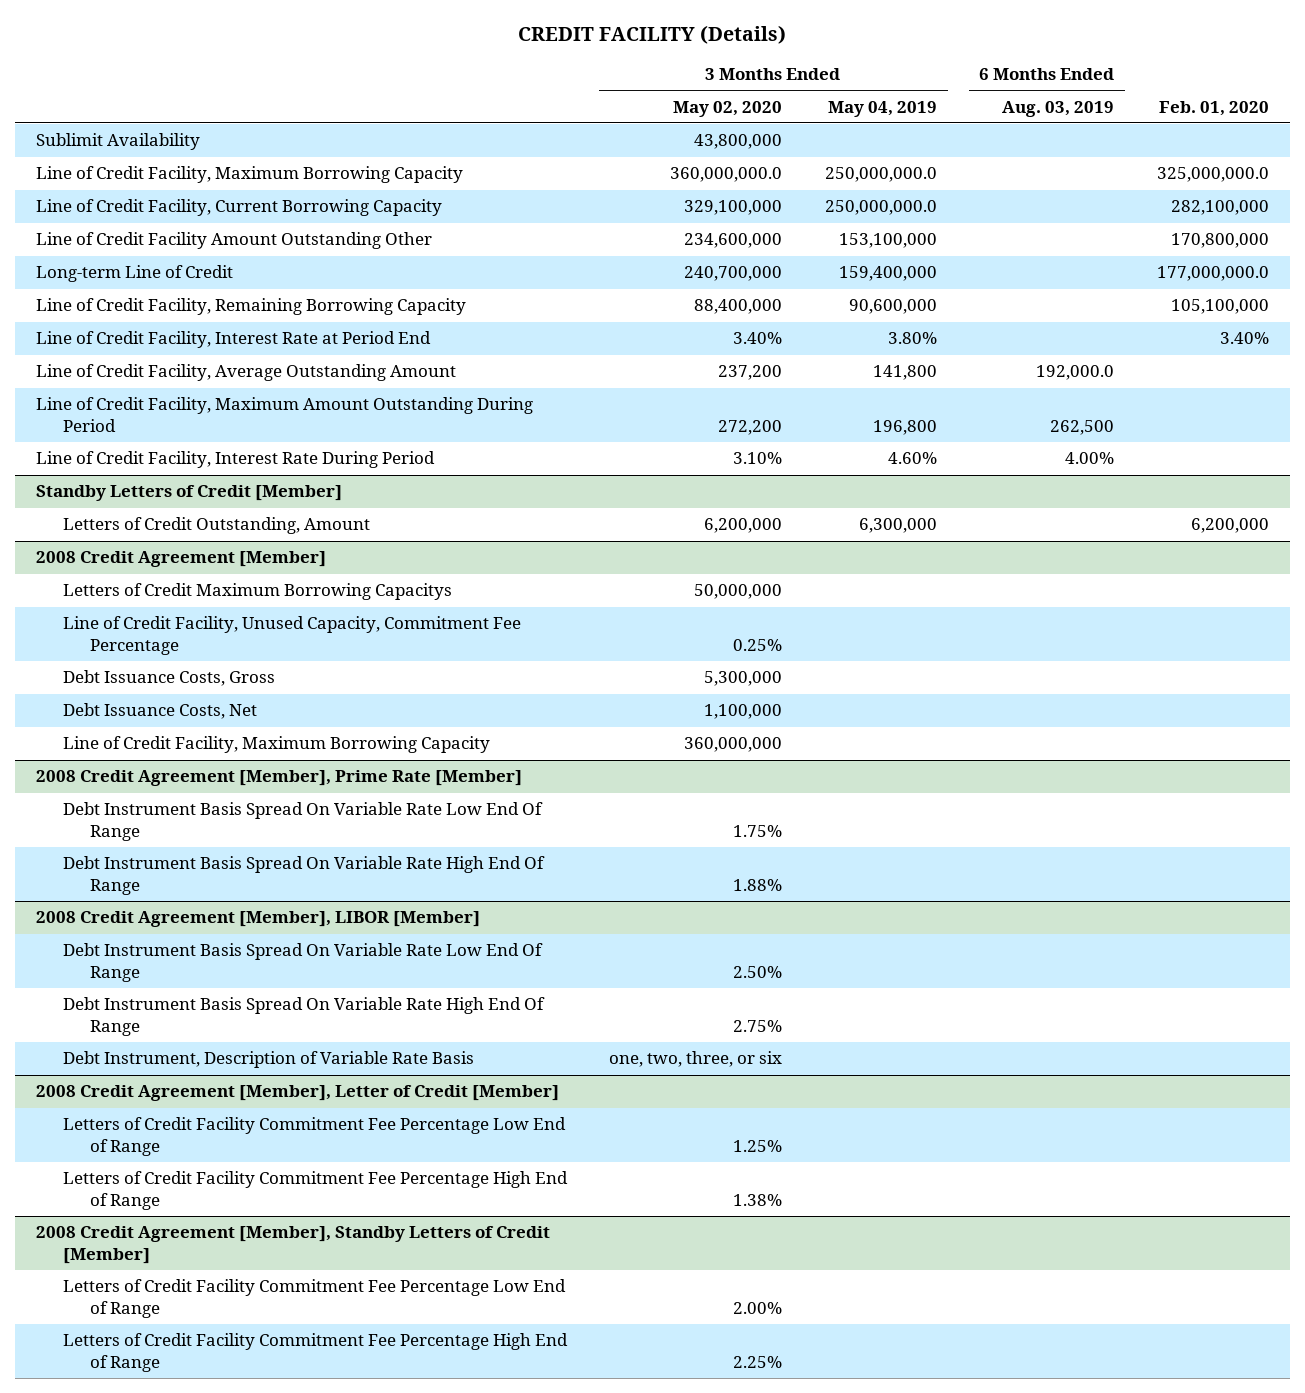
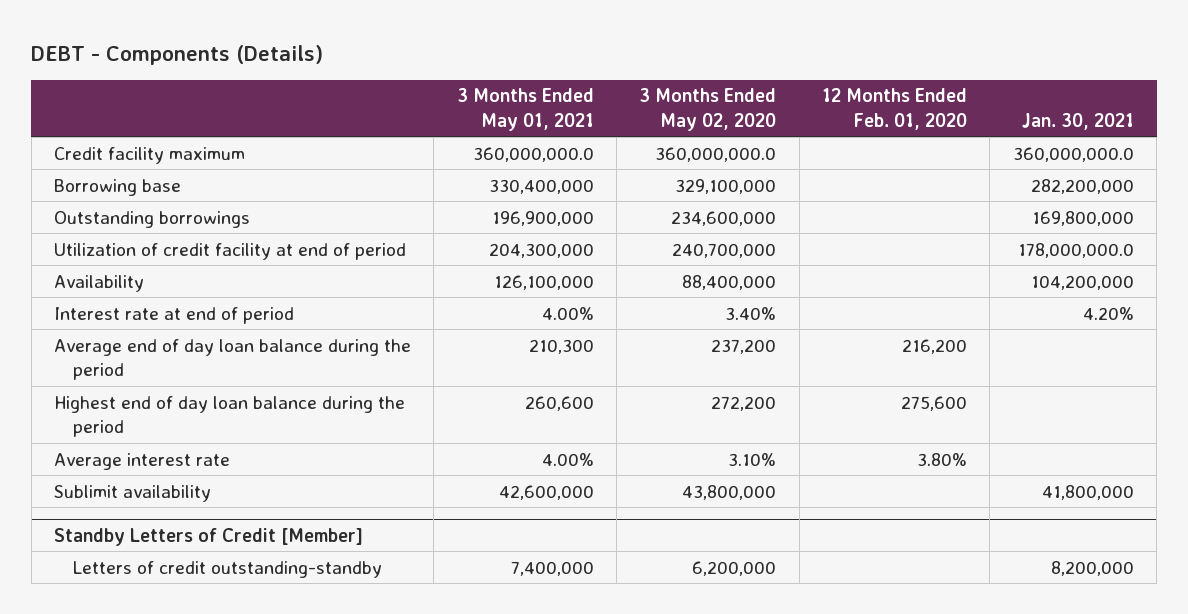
- CREDIT FACILITY (Details)
+ DEBT - Components (Details)
- | 3 Months Ended May 02, 2020 | 3 Months Ended May 04, 2019 | 6 Months Ended Aug. 03, 2019 | Feb. 01, 2020
+ | 3 Months Ended May 01, 2021 | 3 Months Ended May 02, 2020 | 12 Months Ended Feb. 01, 2020 | Jan. 30, 2021
- Sublimit Availability | 43,800,000 | | |
- Line of Credit Facility, Maximum Borrowing Capacity | 360,000,000.0 | 250,000,000.0 | | 325,000,000.0
- Line of Credit Facility, Current Borrowing Capacity | 329,100,000 | 250,000,000.0 | | 282,100,000
- Line of Credit Facility Amount Outstanding Other | 234,600,000 | 153,100,000 | | 170,800,000
- Long-term Line of Credit | 240,700,000 | 159,400,000 | | 177,000,000.0
- Line of Credit Facility, Remaining Borrowing Capacity | 88,400,000 | 90,600,000 | | 105,100,000
- Line of Credit Facility, Interest Rate at Period End | 3.40% | 3.80% | | 3.40%
- Line of Credit Facility, Average Outstanding Amount | 237,200 | 141,800 | 192,000.0 |
- Line of Credit Facility, Maximum Amount Outstanding During Period | 272,200 | 196,800 | 262,500 |
- Line of Credit Facility, Interest Rate During Period | 3.10% | 4.60% | 4.00% |
+ Credit facility maximum | 360,000,000.0 | 360,000,000.0 | | 360,000,000.0
+ Borrowing base | 330,400,000 | 329,100,000 | | 282,200,000
+ Outstanding borrowings | 196,900,000 | 234,600,000 | | 169,800,000
+ Utilization of credit facility at end of period | 204,300,000 | 240,700,000 | | 178,000,000.0
+ Availability | 126,100,000 | 88,400,000 | | 104,200,000
+ Interest rate at end of period | 4.00% | 3.40% | | 4.20%
+ Average end of day loan balance during the period | 210,300 | 237,200 | 216,200 |
+ Highest end of day loan balance during the period | 260,600 | 272,200 | 275,600 |
+ Average interest rate | 4.00% | 3.10% | 3.80% |
+ Sublimit availability | 42,600,000 | 43,800,000 | | 41,800,000
@ Standby Letters of Credit [Member]
- Letters of Credit Outstanding, Amount | 6,200,000 | 6,300,000 | | 6,200,000
- 2008 Credit Agreement [Member]
- Letters of Credit Maximum Borrowing Capacitys | 50,000,000 | | |
- Line of Credit Facility, Unused Capacity, Commitment Fee Percentage | 0.25% | | |
- Debt Issuance Costs, Gross | 5,300,000 | | |
- Debt Issuance Costs, Net | 1,100,000 | | |
- Line of Credit Facility, Maximum Borrowing Capacity | 360,000,000 | | |
- 2008 Credit Agreement [Member], Prime Rate [Member]
- Debt Instrument Basis Spread On Variable Rate Low End Of Range | 1.75% | | |
- Debt Instrument Basis Spread On Variable Rate High End Of Range | 1.88% | | |
- 2008 Credit Agreement [Member], LIBOR [Member]
- Debt Instrument Basis Spread On Variable Rate Low End Of Range | 2.50% | | |
- Debt Instrument Basis Spread On Variable Rate High End Of Range | 2.75% | | |
- Debt Instrument, Description of Variable Rate Basis | one, two, three, or six | | |
- 2008 Credit Agreement [Member], Letter of Credit [Member]
- Letters of Credit Facility Commitment Fee Percentage Low End of Range | 1.25% | | |
- Letters of Credit Facility Commitment Fee Percentage High End of Range | 1.38% | | |
- 2008 Credit Agreement [Member], Standby Letters of Credit [Member]
- Letters of Credit Facility Commitment Fee Percentage Low End of Range | 2.00% | | |
- Letters of Credit Facility Commitment Fee Percentage High End of Range | 2.25% | | |
@ Standby Letters of Credit [Member]
+ Letters of credit outstanding-standby | 7,400,000 | 6,200,000 | | 8,200,000

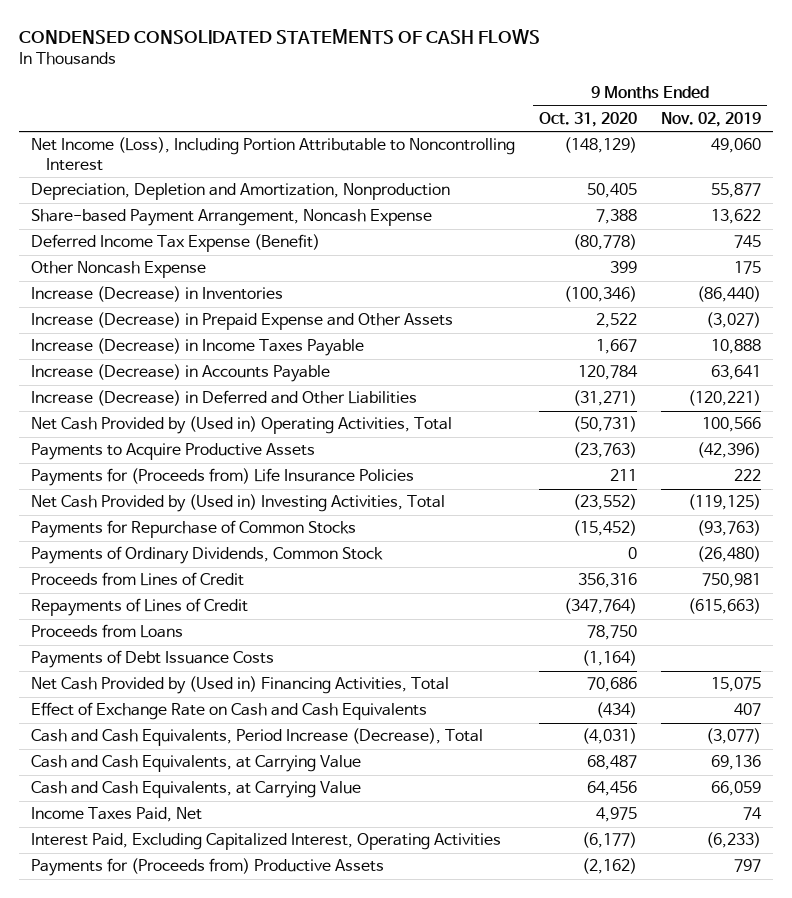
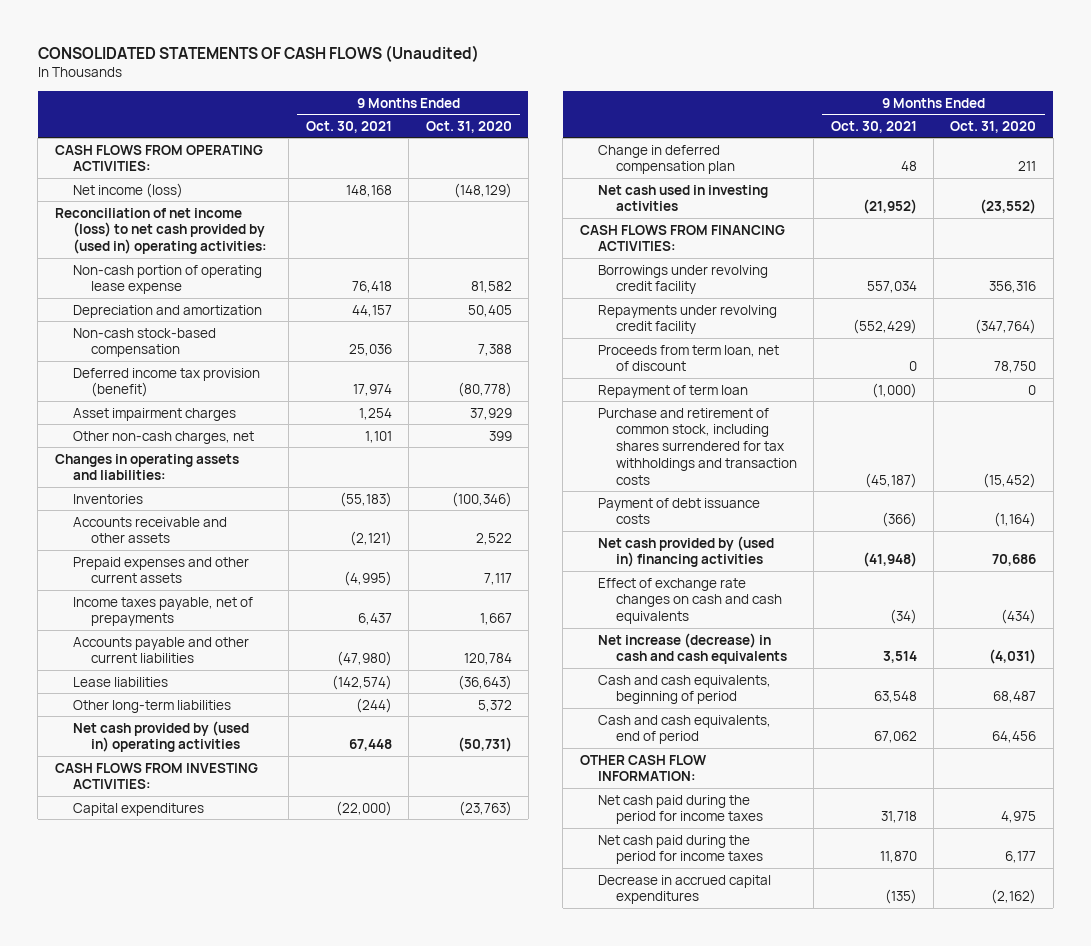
- CONDENSED CONSOLIDATED STATEMENTS OF CASH FLOWS
+ CONSOLIDATED STATEMENTS OF CASH FLOWS (Unaudited)
- | 9 Months Ended Oct. 31, 2020 | 9 Months Ended Nov. 02, 2019
+ | 9 Months Ended Oct. 30, 2021 | 9 Months Ended Oct. 31, 2020
- Net Income (Loss), Including Portion Attributable to Noncontrolling Interest | (148,129) | 49,060
- Depreciation, Depletion and Amortization, Nonproduction | 50,405 | 55,877
- Share-based Payment Arrangement, Noncash Expense | 7,388 | 13,622
- Deferred Income Tax Expense (Benefit) | (80,778) | 745
- Other Noncash Expense | 399 | 175
- Increase (Decrease) in Inventories | (100,346) | (86,440)
- Increase (Decrease) in Prepaid Expense and Other Assets | 2,522 | (3,027)
- Increase (Decrease) in Income Taxes Payable | 1,667 | 10,888
- Increase (Decrease) in Accounts Payable | 120,784 | 63,641
- Increase (Decrease) in Deferred and Other Liabilities | (31,271) | (120,221)
- Net Cash Provided by (Used in) Operating Activities, Total | (50,731) | 100,566
- Payments to Acquire Productive Assets | (23,763) | (42,396)
- Payments for (Proceeds from) Life Insurance Policies | 211 | 222
- Net Cash Provided by (Used in) Investing Activities, Total | (23,552) | (119,125)
- Payments for Repurchase of Common Stocks | (15,452) | (93,763)
- Payments of Ordinary Dividends, Common Stock | 0 | (26,480)
- Proceeds from Lines of Credit | 356,316 | 750,981
- Repayments of Lines of Credit | (347,764) | (615,663)
- Proceeds from Loans | 78,750 |
- Payments of Debt Issuance Costs | (1,164) |
- Net Cash Provided by (Used in) Financing Activities, Total | 70,686 | 15,075
- Effect of Exchange Rate on Cash and Cash Equivalents | (434) | 407
- Cash and Cash Equivalents, Period Increase (Decrease), Total | (4,031) | (3,077)
- Cash and Cash Equivalents, at Carrying Value | 68,487 | 69,136
- Cash and Cash Equivalents, at Carrying Value | 64,456 | 66,059
- Income Taxes Paid, Net | 4,975 | 74
- Interest Paid, Excluding Capitalized Interest, Operating Activities | (6,177) | (6,233)
- Payments for (Proceeds from) Productive Assets | (2,162) | 797
+ CASH FLOWS FROM OPERATING ACTIVITIES:
+ Net income (loss) | 148,168 | (148,129)
+ Reconciliation of net income (loss) to net cash provided by (used in) operating activities:
+ Non-cash portion of operating lease expense | 76,418 | 81,582
+ Depreciation and amortization | 44,157 | 50,405
+ Non-cash stock-based compensation | 25,036 | 7,388
+ Deferred income tax provision (benefit) | 17,974 | (80,778)
+ Asset impairment charges | 1,254 | 37,929
+ Other non-cash charges, net | 1,101 | 399
+ Changes in operating assets and liabilities:
+ Inventories | (55,183) | (100,346)
+ Accounts receivable and other assets | (2,121) | 2,522
+ Prepaid expenses and other current assets | (4,995) | 7,117
+ Income taxes payable, net of prepayments | 6,437 | 1,667
+ Accounts payable and other current liabilities | (47,980) | 120,784
+ Lease liabilities | (142,574) | (36,643)
+ Other long-term liabilities | (244) | 5,372
+ Net cash provided by (used in) operating activities | 67,448 | (50,731)
+ CASH FLOWS FROM INVESTING ACTIVITIES:
+ Capital expenditures | (22,000) | (23,763)
+ Change in deferred compensation plan | 48 | 211
+ Net cash used in investing activities | (21,952) | (23,552)
+ CASH FLOWS FROM FINANCING ACTIVITIES:
+ Borrowings under revolving credit facility | 557,034 | 356,316
+ Repayments under revolving credit facility | (552,429) | (347,764)
+ Proceeds from term loan, net of discount | 0 | 78,750
+ Repayment of term loan | (1,000) | 0
+ Purchase and retirement of common stock, including shares surrendered for tax withholdings and transaction costs | (45,187) | (15,452)
+ Payment of debt issuance costs | (366) | (1,164)
+ Net cash provided by (used in) financing activities | (41,948) | 70,686
+ Effect of exchange rate changes on cash and cash equivalents | (34) | (434)
+ Net increase (decrease) in cash and cash equivalents | 3,514 | (4,031)
+ Cash and cash equivalents, beginning of period | 63,548 | 68,487
+ Cash and cash equivalents, end of period | 67,062 | 64,456
+ OTHER CASH FLOW INFORMATION:
+ Net cash paid during the period for income taxes | 31,718 | 4,975
+ Net cash paid during the period for income taxes | 11,870 | 6,177
+ Decrease in accrued capital expenditures | (135) | (2,162)

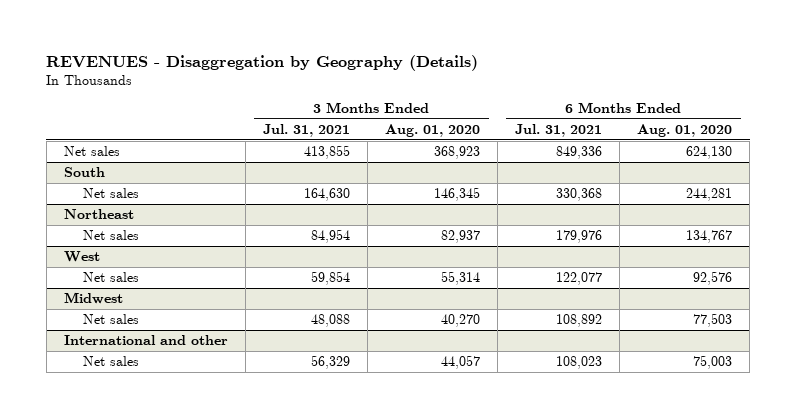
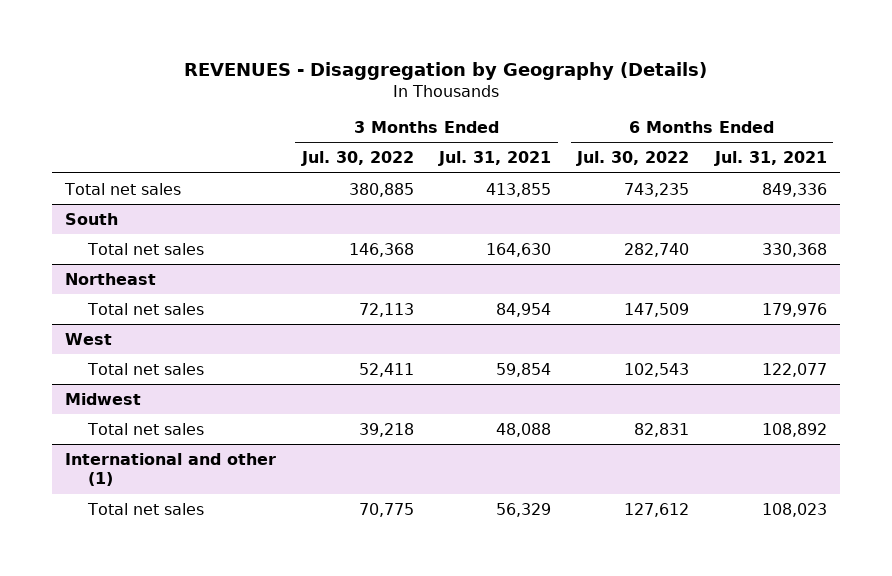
- | 3 Months Ended Jul. 31, 2021 | 3 Months Ended Aug. 01, 2020 | 6 Months Ended Jul. 31, 2021 | 6 Months Ended Aug. 01, 2020
+ | 3 Months Ended Jul. 30, 2022 | 3 Months Ended Jul. 31, 2021 | 6 Months Ended Jul. 30, 2022 | 6 Months Ended Jul. 31, 2021
- Net sales | 413,855 | 368,923 | 849,336 | 624,130
+ Total net sales | 380,885 | 413,855 | 743,235 | 849,336
@ South
- Net sales | 164,630 | 146,345 | 330,368 | 244,281
+ Total net sales | 146,368 | 164,630 | 282,740 | 330,368
@ Northeast
- Net sales | 84,954 | 82,937 | 179,976 | 134,767
+ Total net sales | 72,113 | 84,954 | 147,509 | 179,976
@ West
- Net sales | 59,854 | 55,314 | 122,077 | 92,576
+ Total net sales | 52,411 | 59,854 | 102,543 | 122,077
@ Midwest
- Net sales | 48,088 | 40,270 | 108,892 | 77,503
- International and other
- Net sales | 56,329 | 44,057 | 108,023 | 75,003
@ Midwest
+ Total net sales | 39,218 | 48,088 | 82,831 | 108,892
+ International and other (1)
+ Total net sales | 70,775 | 56,329 | 127,612 | 108,023

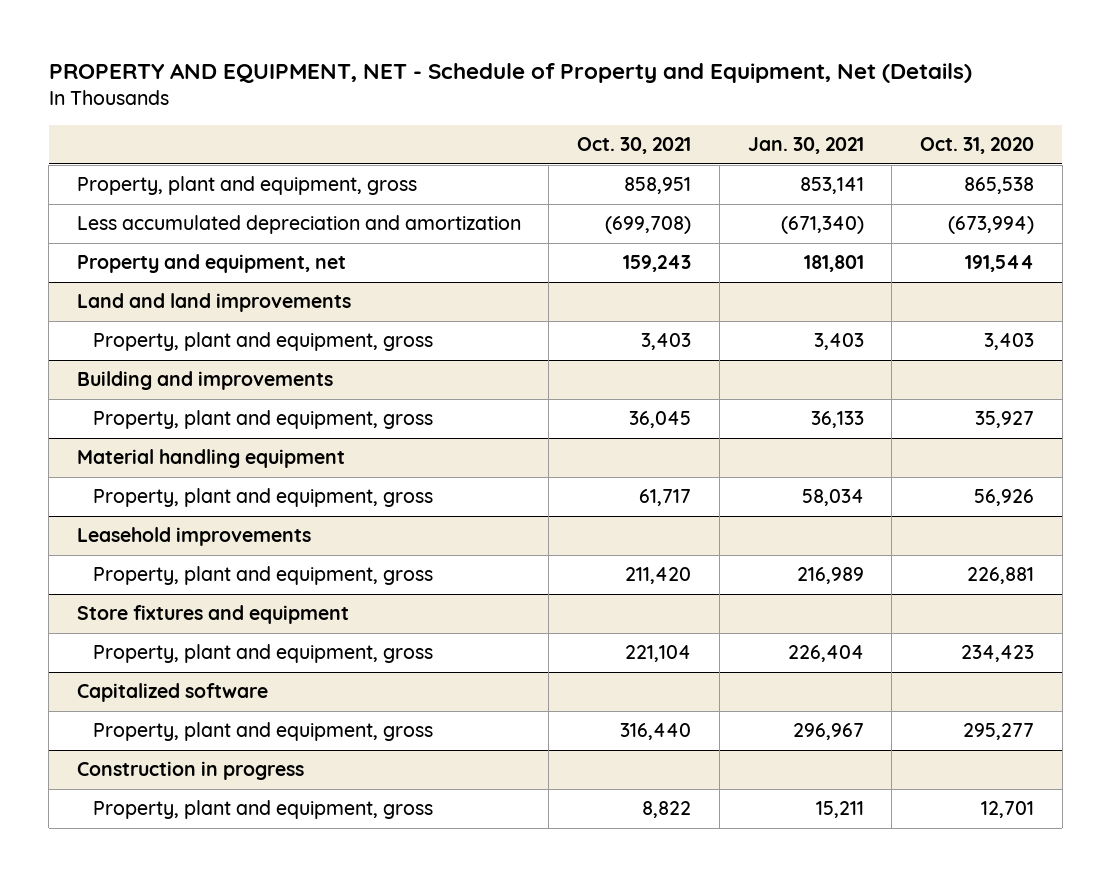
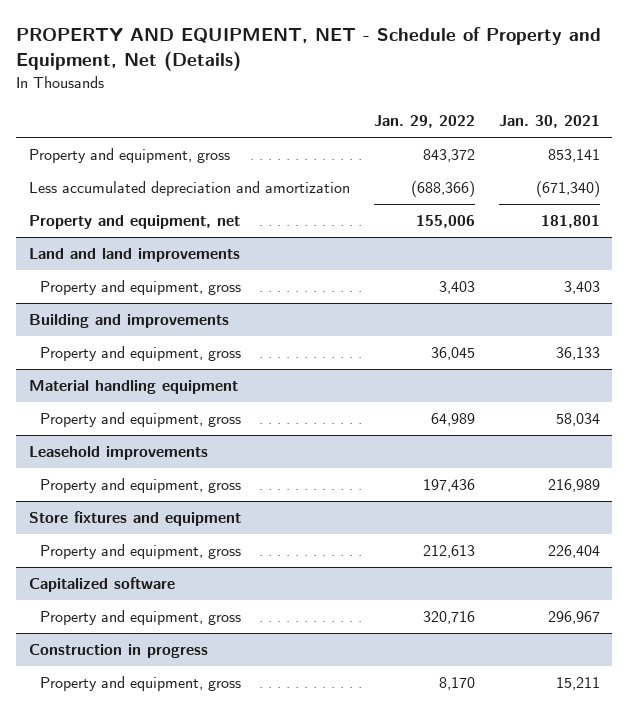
- | Oct. 30, 2021 | Jan. 30, 2021 | Oct. 31, 2020
+ | Jan. 29, 2022 | Jan. 30, 2021
- Property, plant and equipment, gross | 858,951 | 853,141 | 865,538
+ Property and equipment, gross | 843,372 | 853,141
@ Land and land improvements
- Property, plant and equipment, gross | 3,403 | 3,403 | 3,403
+ Property and equipment, gross | 3,403 | 3,403
@ Building and improvements
- Property, plant and equipment, gross | 36,045 | 36,133 | 35,927
+ Property and equipment, gross | 36,045 | 36,133
@ Material handling equipment
- Property, plant and equipment, gross | 61,717 | 58,034 | 56,926
+ Property and equipment, gross | 64,989 | 58,034
@ Leasehold improvements
- Property, plant and equipment, gross | 211,420 | 216,989 | 226,881
+ Property and equipment, gross | 197,436 | 216,989
@ Store fixtures and equipment
- Property, plant and equipment, gross | 221,104 | 226,404 | 234,423
+ Property and equipment, gross | 212,613 | 226,404
@ Capitalized software
- Property, plant and equipment, gross | 316,440 | 296,967 | 295,277
+ Property and equipment, gross | 320,716 | 296,967
@ Construction in progress
- Property, plant and equipment, gross | 8,822 | 15,211 | 12,701
+ Property and equipment, gross | 8,170 | 15,211

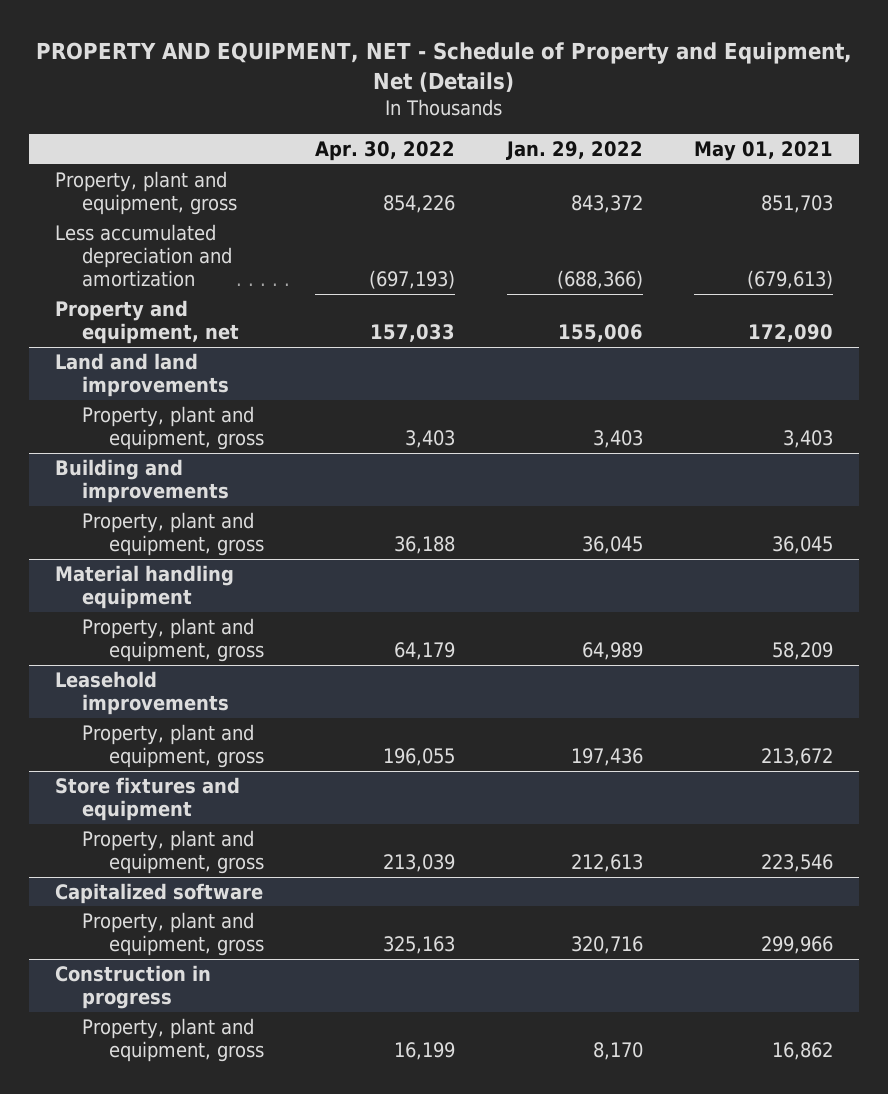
- | Jan. 29, 2022 | Jan. 30, 2021
+ | Apr. 30, 2022 | Jan. 29, 2022 | May 01, 2021
- Property and equipment, gross | 843,372 | 853,141
+ Property, plant and equipment, gross | 854,226 | 843,372 | 851,703
@ Land and land improvements
- Property and equipment, gross | 3,403 | 3,403
+ Property, plant and equipment, gross | 3,403 | 3,403 | 3,403
@ Building and improvements
- Property and equipment, gross | 36,045 | 36,133
+ Property, plant and equipment, gross | 36,188 | 36,045 | 36,045
@ Material handling equipment
- Property and equipment, gross | 64,989 | 58,034
+ Property, plant and equipment, gross | 64,179 | 64,989 | 58,209
@ Leasehold improvements
- Property and equipment, gross | 197,436 | 216,989
+ Property, plant and equipment, gross | 196,055 | 197,436 | 213,672
@ Store fixtures and equipment
- Property and equipment, gross | 212,613 | 226,404
+ Property, plant and equipment, gross | 213,039 | 212,613 | 223,546
@ Capitalized software
- Property and equipment, gross | 320,716 | 296,967
+ Property, plant and equipment, gross | 325,163 | 320,716 | 299,966
@ Construction in progress
- Property and equipment, gross | 8,170 | 15,211
+ Property, plant and equipment, gross | 16,199 | 8,170 | 16,862

